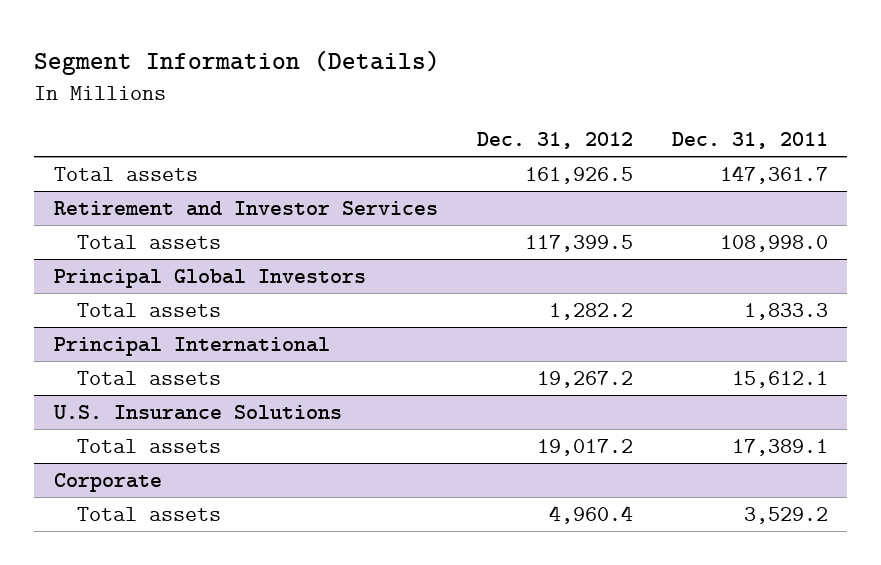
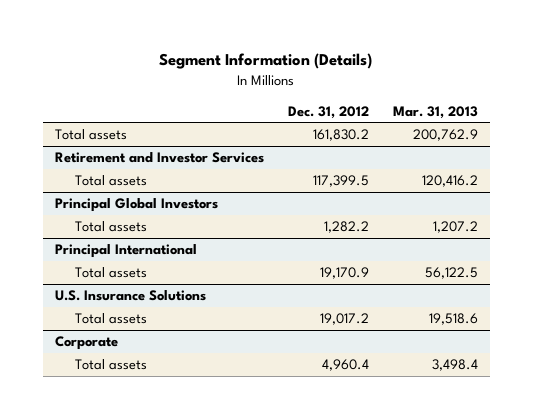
- | Dec. 31, 2012 | Dec. 31, 2011
+ | Dec. 31, 2012 | Mar. 31, 2013
- Total assets | 161,926.5 | 147,361.7
+ Total assets | 161,830.2 | 200,762.9
@ Principal International
- Total assets | 19,267.2 | 15,612.1
+ Total assets | 19,170.9 | 56,122.5

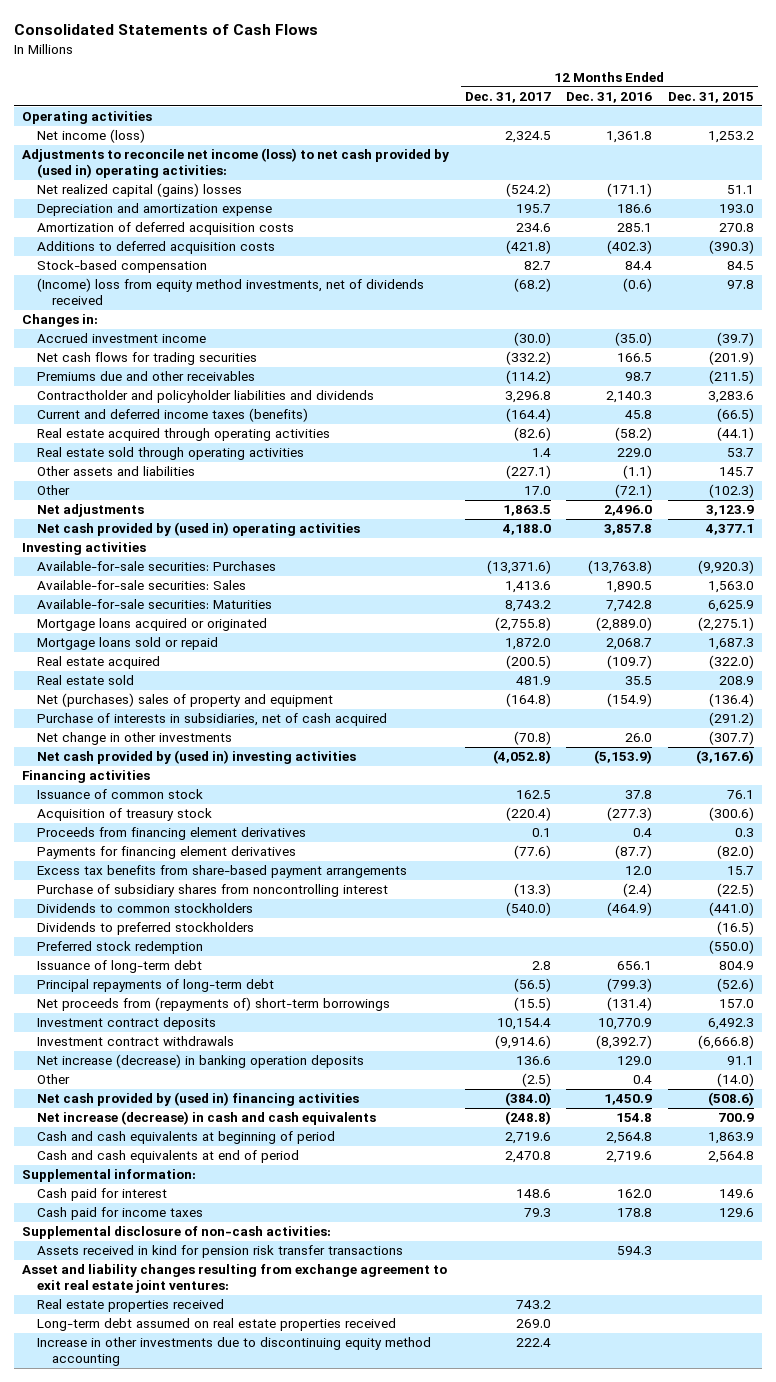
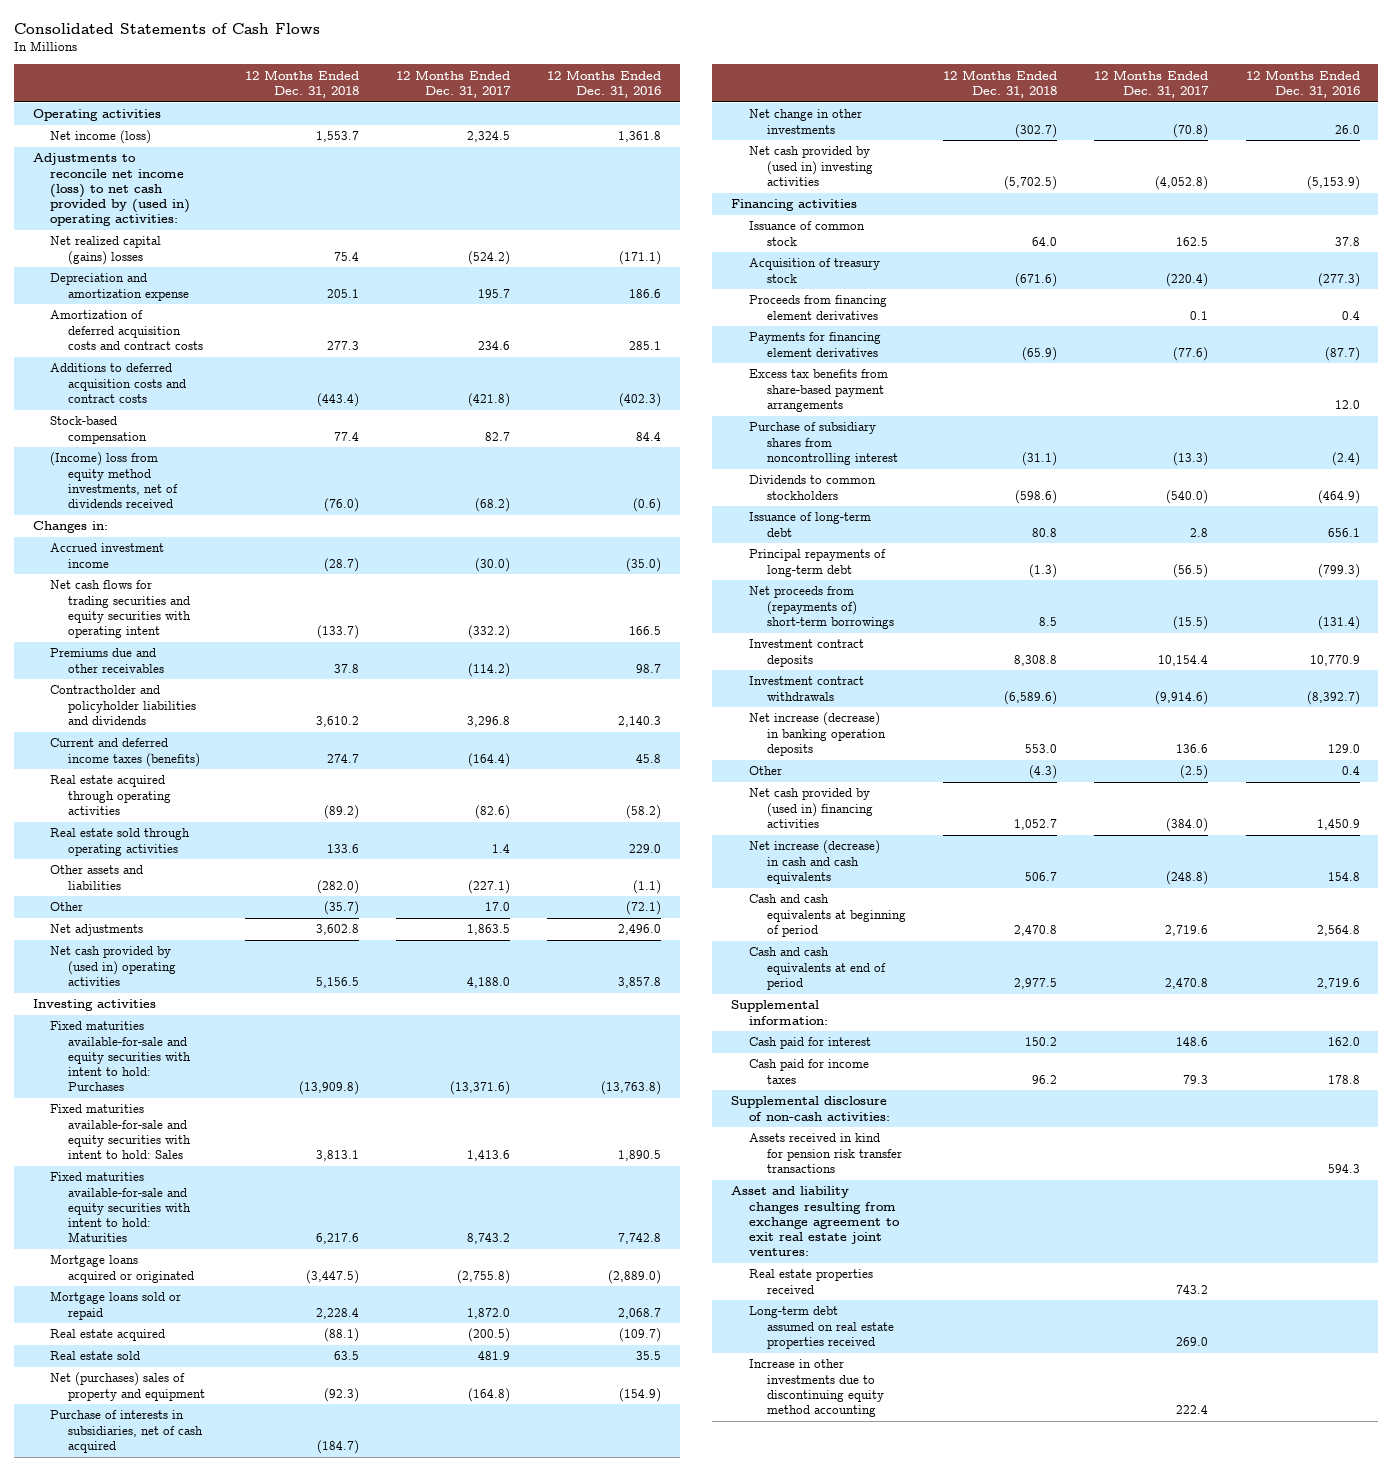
- | 12 Months Ended Dec. 31, 2017 | 12 Months Ended Dec. 31, 2016 | 12 Months Ended Dec. 31, 2015
+ | 12 Months Ended Dec. 31, 2018 | 12 Months Ended Dec. 31, 2017 | 12 Months Ended Dec. 31, 2016
- Amortization of deferred acquisition costs | 234.6 | 285.1 | 270.8
- Additions to deferred acquisition costs | (421.8) | (402.3) | (390.3)
+ Amortization of deferred acquisition costs and contract costs | 277.3 | 234.6 | 285.1
+ Additions to deferred acquisition costs and contract costs | (443.4) | (421.8) | (402.3)
- Net cash flows for trading securities | (332.2) | 166.5 | (201.9)
+ Net cash flows for trading securities and equity securities with operating intent | (133.7) | (332.2) | 166.5
- Available-for-sale securities: Purchases | (13,371.6) | (13,763.8) | (9,920.3)
- Available-for-sale securities: Sales | 1,413.6 | 1,890.5 | 1,563.0
- Available-for-sale securities: Maturities | 8,743.2 | 7,742.8 | 6,625.9
+ Fixed maturities available-for-sale and equity securities with intent to hold: Purchases | (13,909.8) | (13,371.6) | (13,763.8)
+ Fixed maturities available-for-sale and equity securities with intent to hold: Sales | 3,813.1 | 1,413.6 | 1,890.5
+ Fixed maturities available-for-sale and equity securities with intent to hold: Maturities | 6,217.6 | 8,743.2 | 7,742.8
- Dividends to preferred stockholders | | | (16.5)
- Preferred stock redemption | | | (550.0)

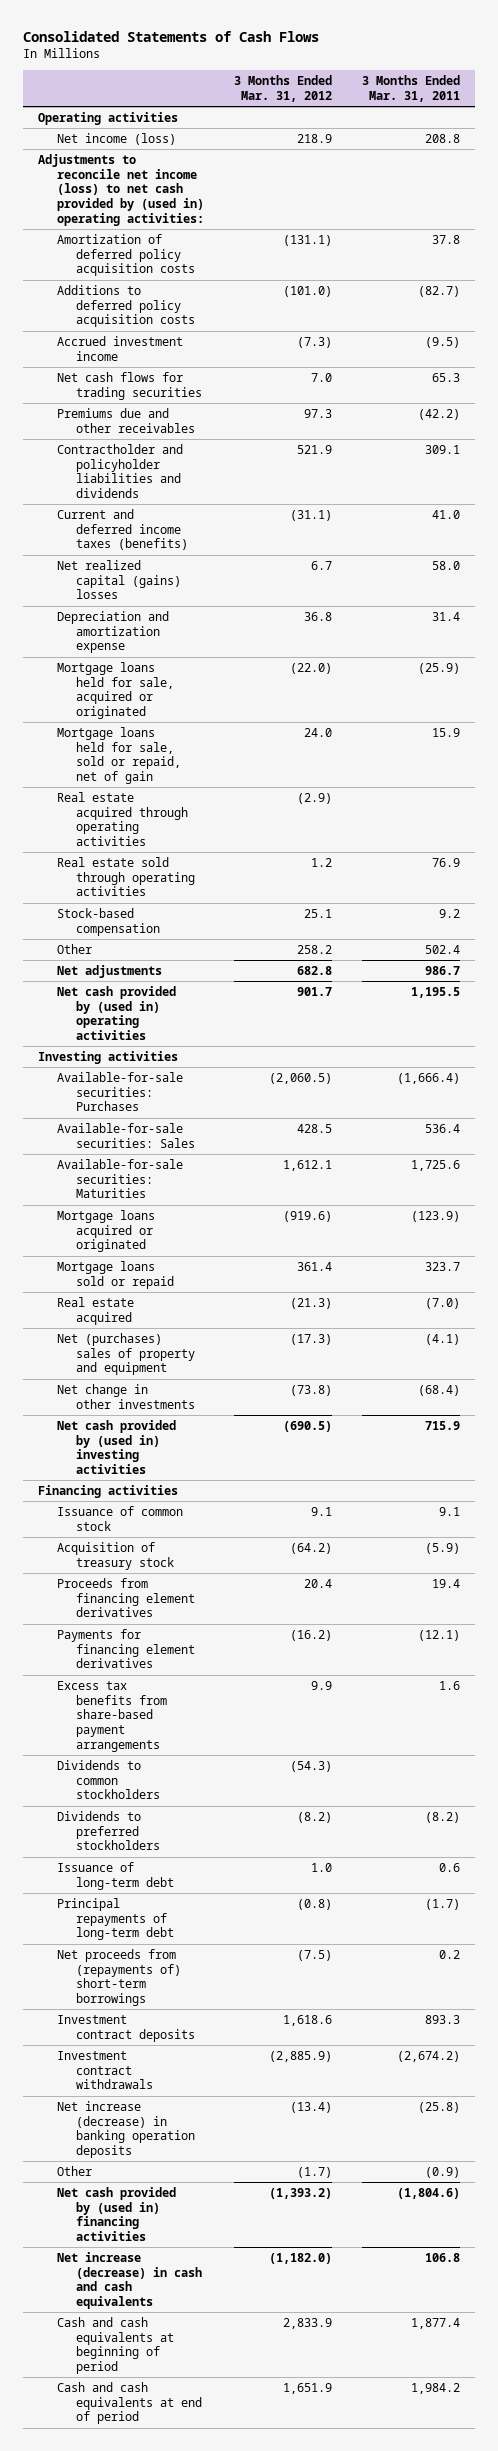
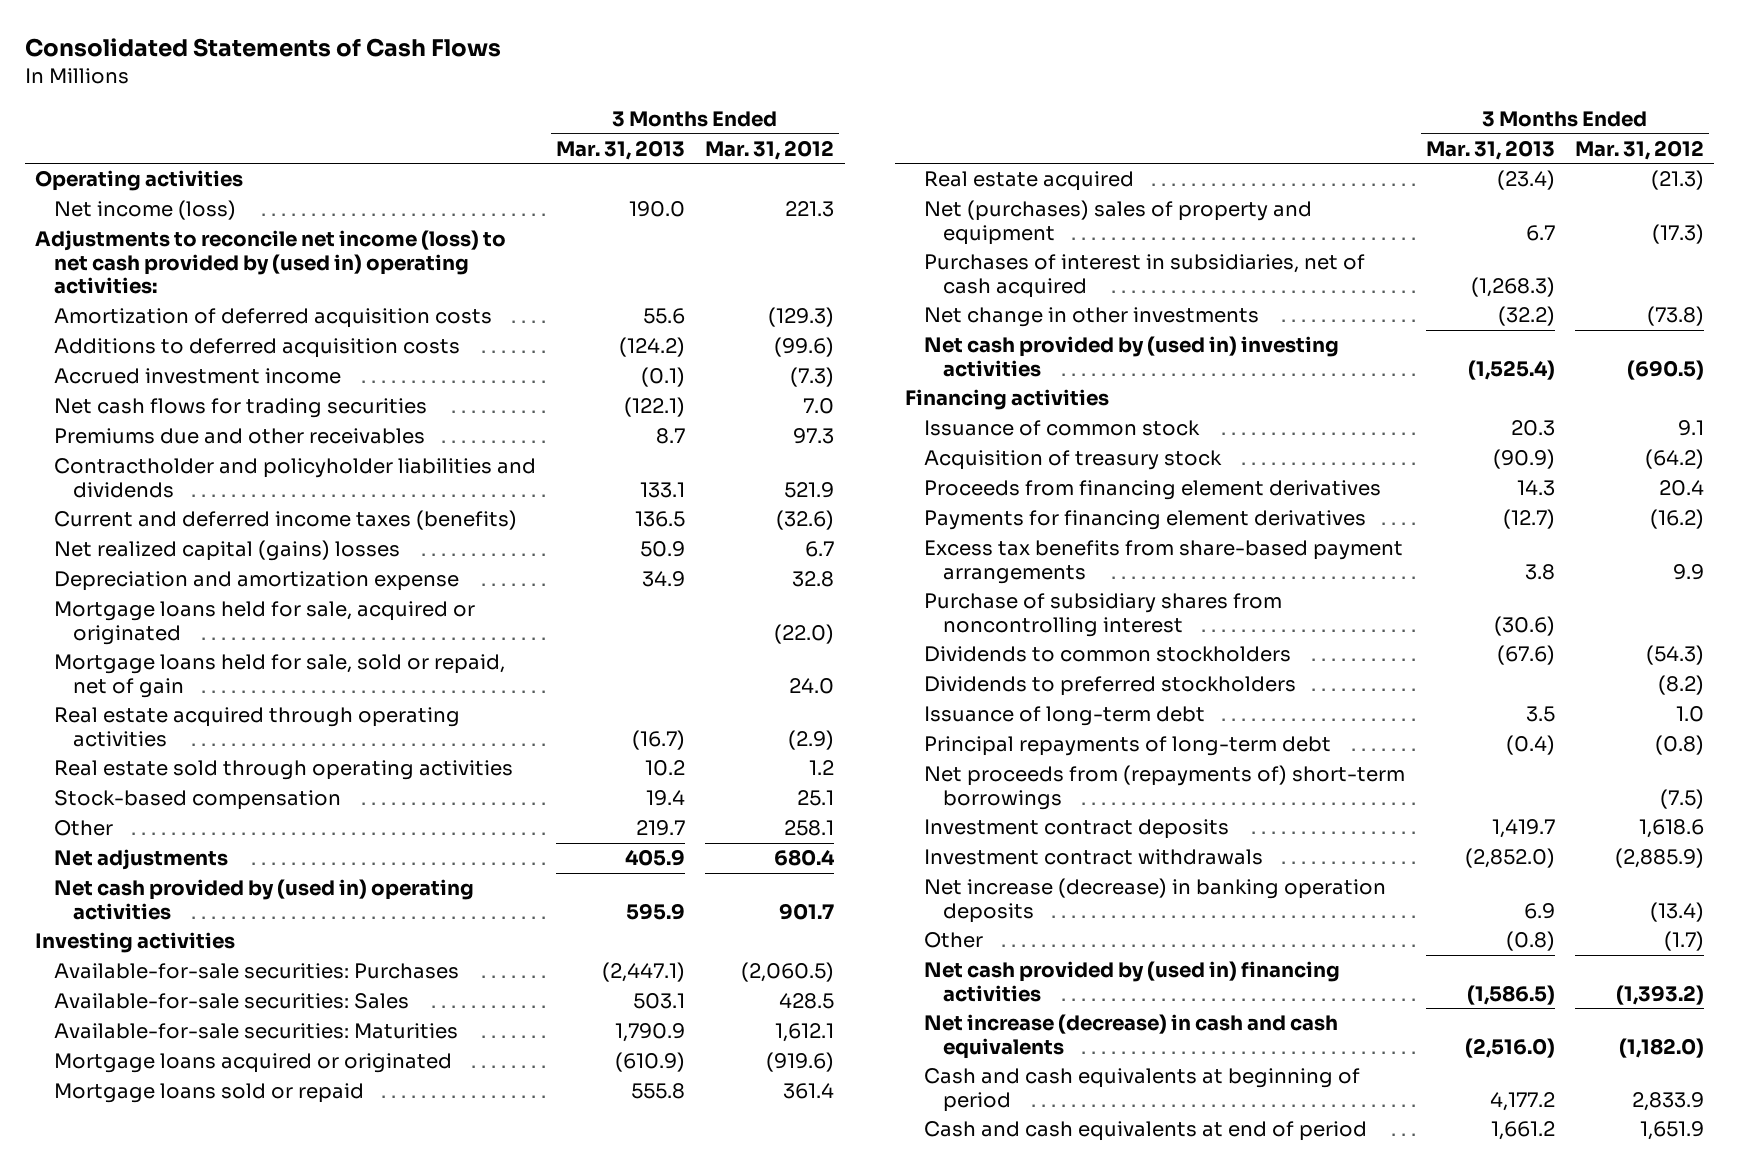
- | 3 Months Ended Mar. 31, 2012 | 3 Months Ended Mar. 31, 2011
+ | 3 Months Ended Mar. 31, 2013 | 3 Months Ended Mar. 31, 2012
- Net income (loss) | 218.9 | 208.8
+ Net income (loss) | 190.0 | 221.3
- Amortization of deferred policy acquisition costs | (131.1) | 37.8
- Additions to deferred policy acquisition costs | (101.0) | (82.7)
+ Amortization of deferred acquisition costs | 55.6 | (129.3)
+ Additions to deferred acquisition costs | (124.2) | (99.6)
- Current and deferred income taxes (benefits) | (31.1) | 41.0
+ Current and deferred income taxes (benefits) | 136.5 | (32.6)
- Depreciation and amortization expense | 36.8 | 31.4
+ Depreciation and amortization expense | 34.9 | 32.8
- Other | 258.2 | 502.4
- Net adjustments | 682.8 | 986.7
+ Other | 219.7 | 258.1
+ Net adjustments | 405.9 | 680.4
+ Purchases of interest in subsidiaries, net of cash acquired | (1,268.3) |
+ Purchase of subsidiary shares from noncontrolling interest | (30.6) |

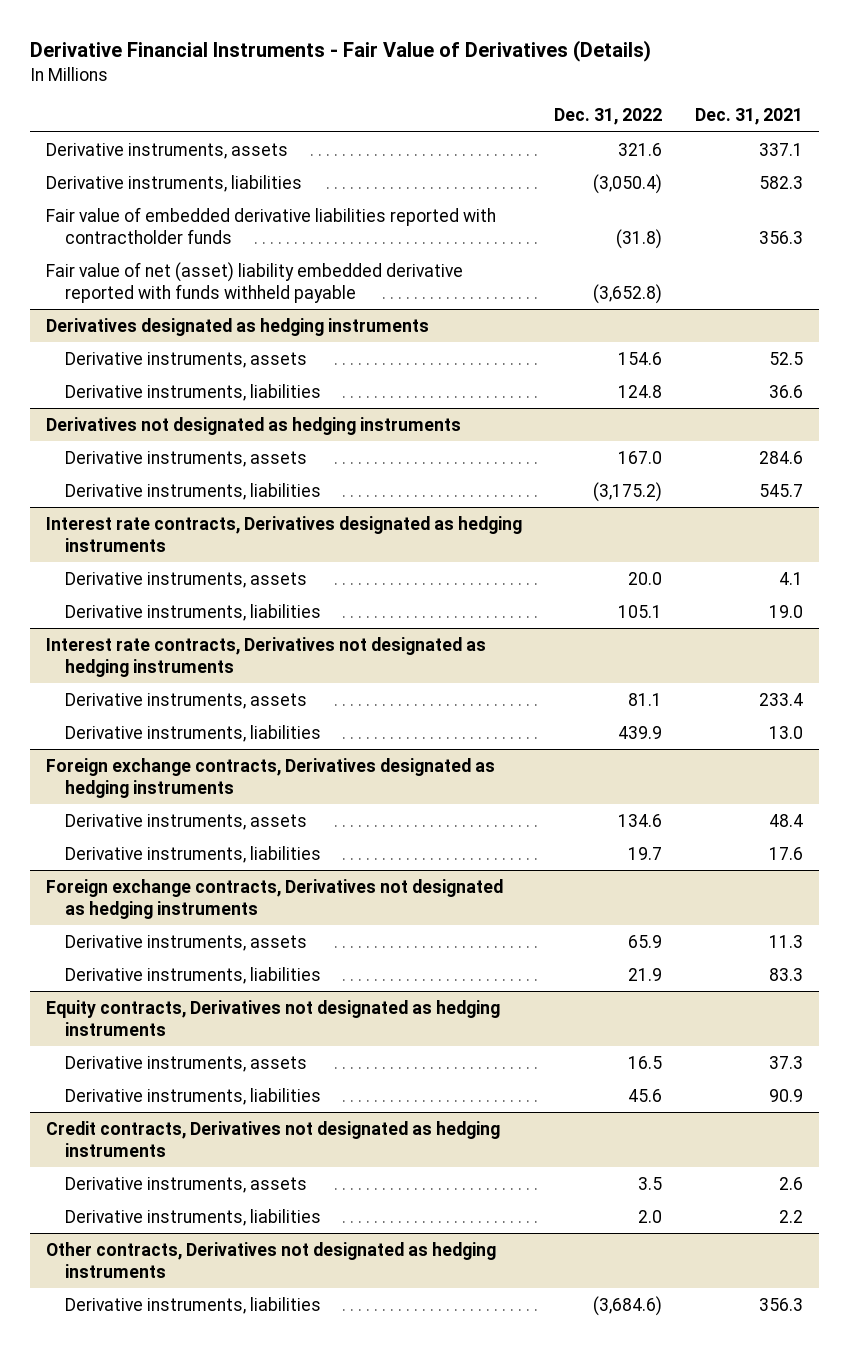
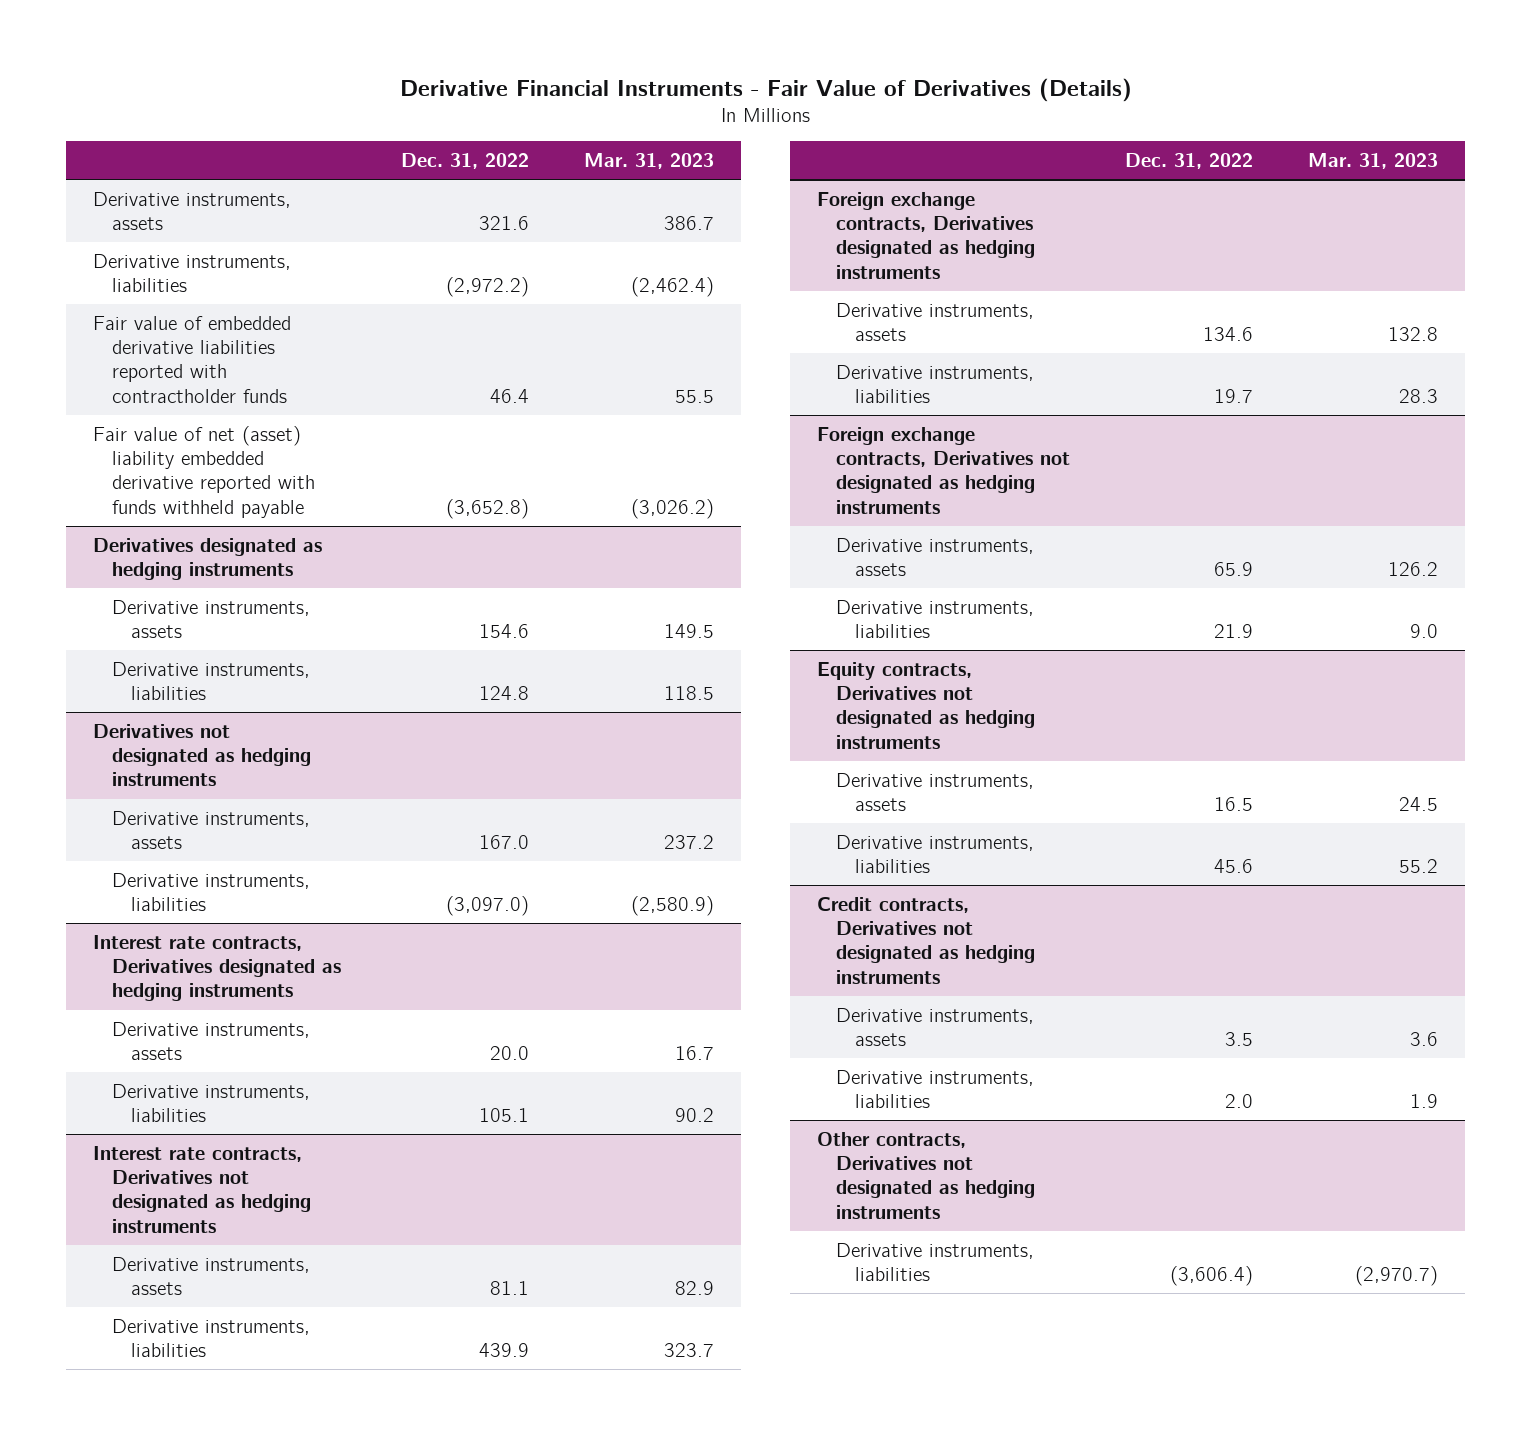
- | Dec. 31, 2022 | Dec. 31, 2021
+ | Dec. 31, 2022 | Mar. 31, 2023
- Derivative instruments, liabilities | (3,050.4) | 582.3
- Fair value of embedded derivative liabilities reported with contractholder funds | (31.8) | 356.3
+ Derivative instruments, liabilities | (2,972.2) | (2,462.4)
+ Fair value of embedded derivative liabilities reported with contractholder funds | 46.4 | 55.5
@ Derivatives not designated as hedging instruments
- Derivative instruments, liabilities | (3,175.2) | 545.7
+ Derivative instruments, liabilities | (3,097.0) | (2,580.9)
@ Other contracts, Derivatives not designated as hedging instruments
- Derivative instruments, liabilities | (3,684.6) | 356.3
+ Derivative instruments, liabilities | (3,606.4) | (2,970.7)

